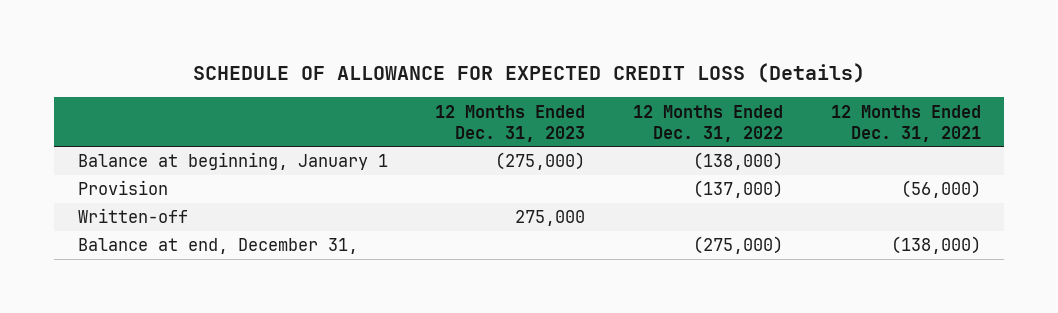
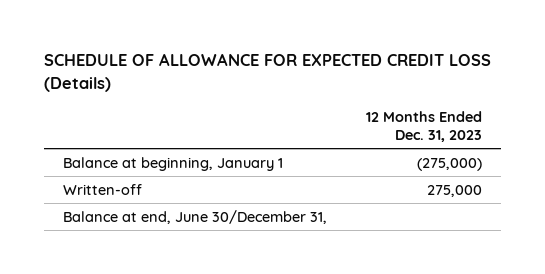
- | 12 Months Ended Dec. 31, 2023 | 12 Months Ended Dec. 31, 2022 | 12 Months Ended Dec. 31, 2021
+ | 12 Months Ended Dec. 31, 2023
- Provision | | (137,000) | (56,000)
- Balance at end, December 31, | | (275,000) | (138,000)
+ Balance at end, June 30/December 31,

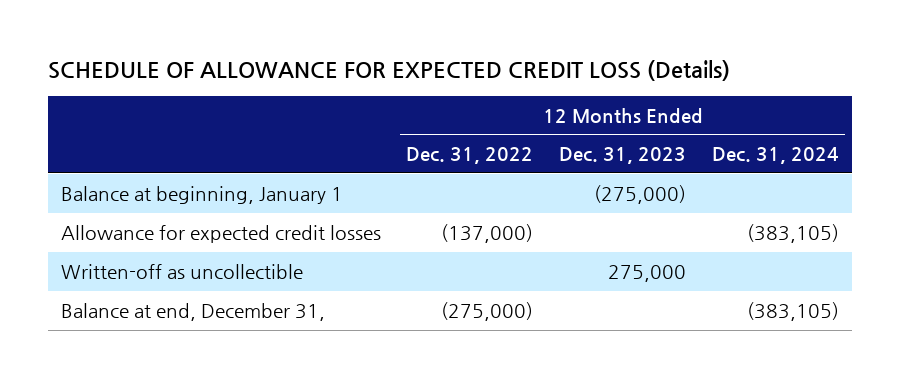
- | 12 Months Ended Dec. 31, 2023
+ | 12 Months Ended Dec. 31, 2022 | 12 Months Ended Dec. 31, 2023 | 12 Months Ended Dec. 31, 2024
- Written-off | 275,000
- Balance at end, June 30/December 31,
+ Allowance for expected credit losses | (137,000) | | (383,105)
+ Written-off as uncollectible | | 275,000 |
+ Balance at end, December 31, | (275,000) | | (383,105)

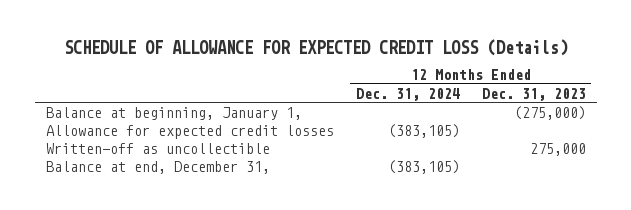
- | 12 Months Ended Dec. 31, 2022 | 12 Months Ended Dec. 31, 2023 | 12 Months Ended Dec. 31, 2024
+ | 12 Months Ended Dec. 31, 2024 | 12 Months Ended Dec. 31, 2023
- Balance at beginning, January 1 | | (275,000) |
+ Balance at beginning, January 1, | | (275,000)

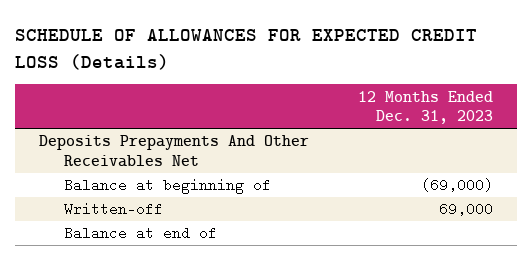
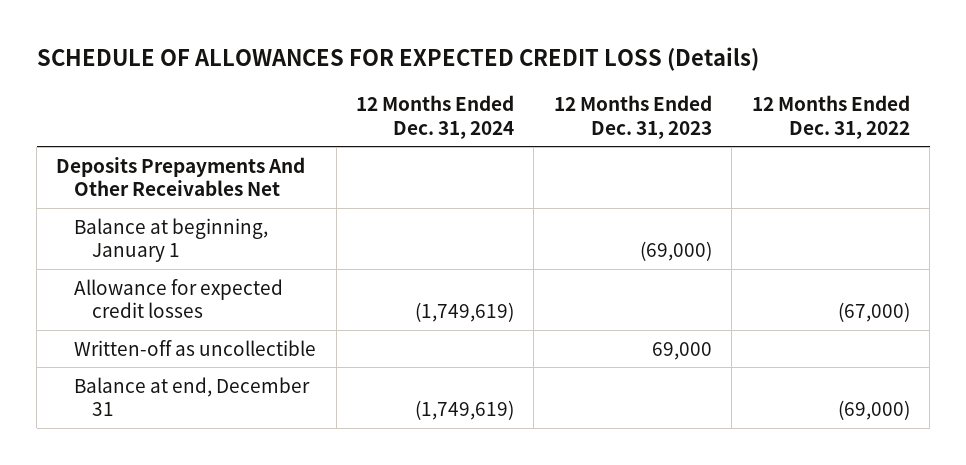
- | 12 Months Ended Dec. 31, 2023
+ | 12 Months Ended Dec. 31, 2024 | 12 Months Ended Dec. 31, 2023 | 12 Months Ended Dec. 31, 2022
- Balance at beginning of | (69,000)
- Written-off | 69,000
- Balance at end of
+ Balance at beginning, January 1 | | (69,000) |
+ Allowance for expected credit losses | (1,749,619) | | (67,000)
+ Written-off as uncollectible | | 69,000 |
+ Balance at end, December 31 | (1,749,619) | | (69,000)

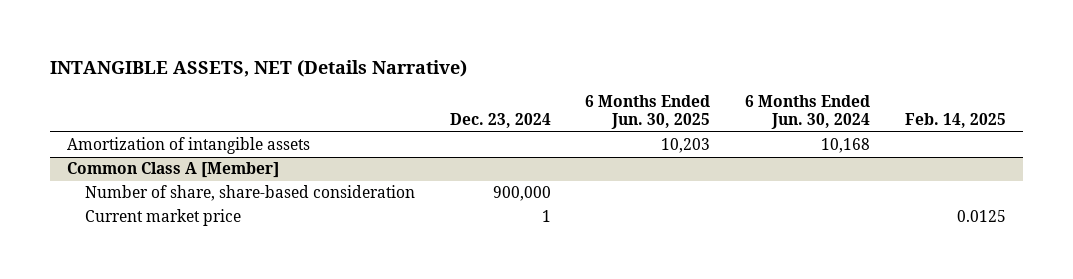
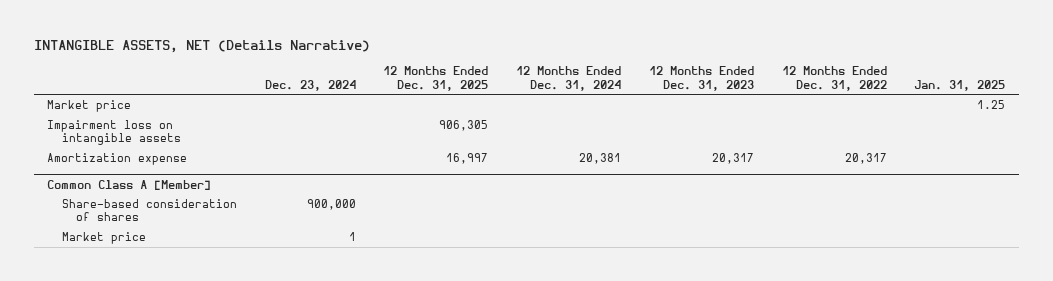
- | Dec. 23, 2024 | 6 Months Ended Jun. 30, 2025 | 6 Months Ended Jun. 30, 2024 | Feb. 14, 2025
+ | Dec. 23, 2024 | 12 Months Ended Dec. 31, 2025 | 12 Months Ended Dec. 31, 2024 | 12 Months Ended Dec. 31, 2023 | 12 Months Ended Dec. 31, 2022 | Jan. 31, 2025
- Amortization of intangible assets | | 10,203 | 10,168 |
+ Market price | | | | | | 1.25
+ Impairment loss on intangible assets | | 906,305 | | | |
+ Amortization expense | | 16,997 | 20,381 | 20,317 | 20,317 |
@ Common Class A [Member]
- Number of share, share-based consideration | 900,000 | | |
- Current market price | 1 | | | 0.0125
+ Share-based consideration of shares | 900,000 | | | | |
+ Market price | 1 | | | | |

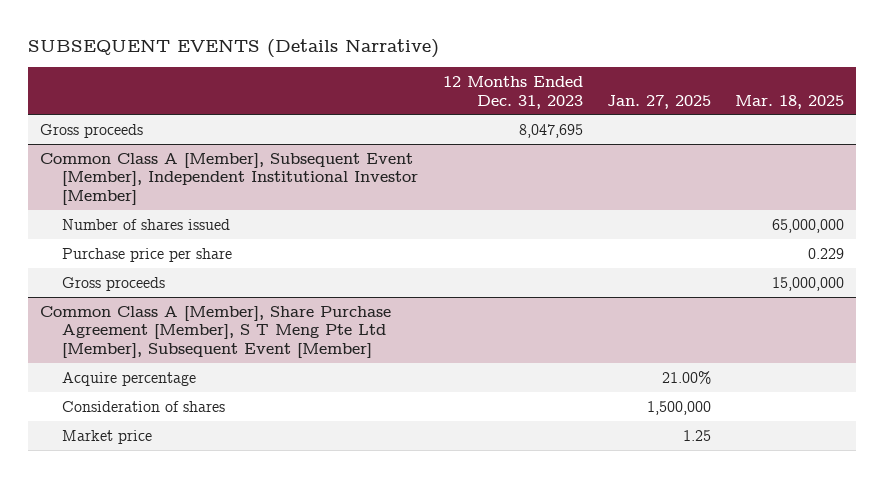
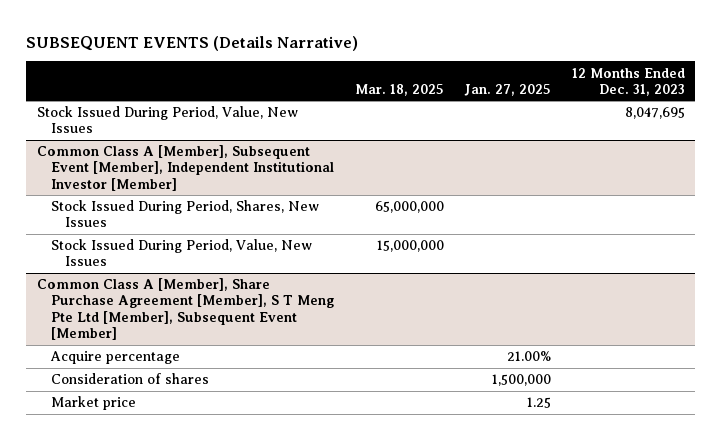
- | 12 Months Ended Dec. 31, 2023 | Jan. 27, 2025 | Mar. 18, 2025
+ | Mar. 18, 2025 | Jan. 27, 2025 | 12 Months Ended Dec. 31, 2023
- Gross proceeds | 8,047,695 | |
+ Stock Issued During Period, Value, New Issues | | | 8,047,695
@ Common Class A [Member], Subsequent Event [Member], Independent Institutional Investor [Member]
- Number of shares issued | | | 65,000,000
- Purchase price per share | | | 0.229
- Gross proceeds | | | 15,000,000
+ Stock Issued During Period, Shares, New Issues | 65,000,000 | |
+ Stock Issued During Period, Value, New Issues | 15,000,000 | |

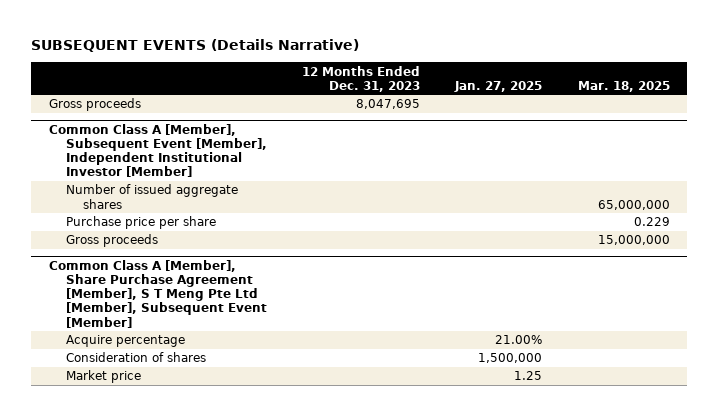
- | Mar. 18, 2025 | Jan. 27, 2025 | 12 Months Ended Dec. 31, 2023
+ | 12 Months Ended Dec. 31, 2023 | Jan. 27, 2025 | Mar. 18, 2025
- Stock Issued During Period, Value, New Issues | | | 8,047,695
+ Gross proceeds | 8,047,695 | |
@ Common Class A [Member], Subsequent Event [Member], Independent Institutional Investor [Member]
- Stock Issued During Period, Shares, New Issues | 65,000,000 | |
- Stock Issued During Period, Value, New Issues | 15,000,000 | |
+ Number of issued aggregate shares | | | 65,000,000
+ Purchase price per share | | | 0.229
+ Gross proceeds | | | 15,000,000

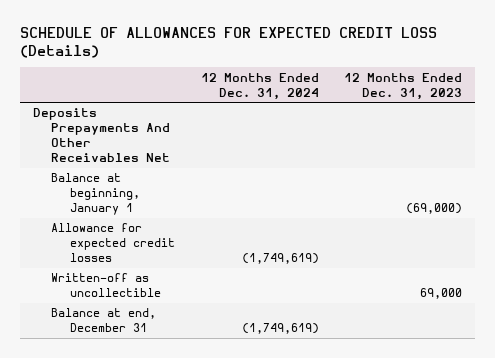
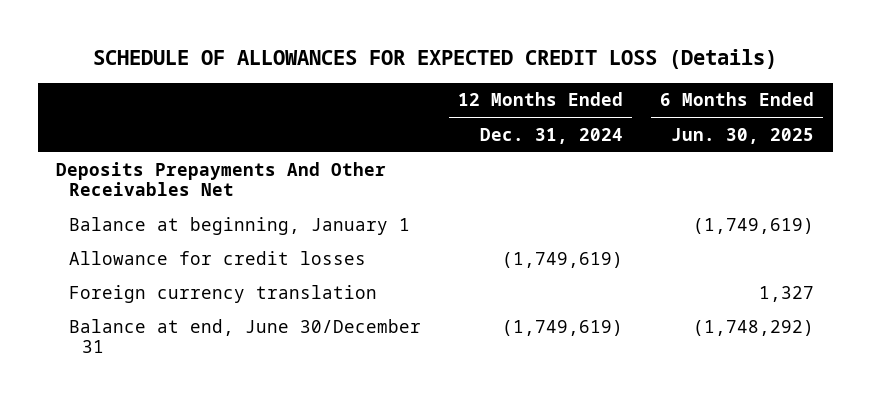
- | 12 Months Ended Dec. 31, 2024 | 12 Months Ended Dec. 31, 2023
+ | 12 Months Ended Dec. 31, 2024 | 6 Months Ended Jun. 30, 2025
- Allowance for expected credit losses | (1,749,619) |
- Written-off as uncollectible | | 69,000
- Balance at end, December 31 | (1,749,619) |
+ Allowance for credit losses | (1,749,619) |
+ Foreign currency translation | | 1,327
+ Balance at end, June 30/December 31 | (1,749,619) | (1,748,292)

